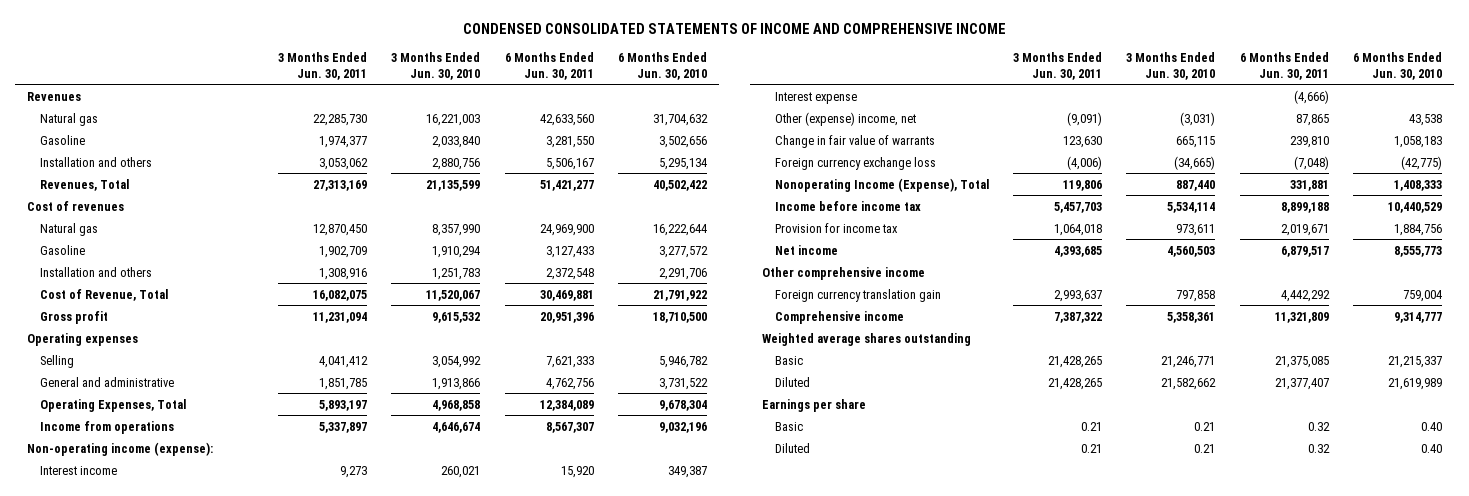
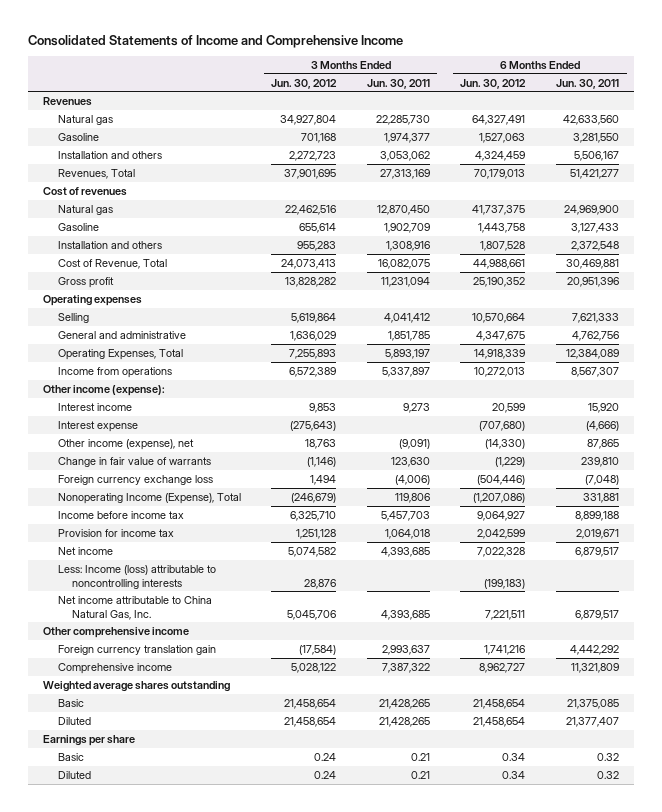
- CONDENSED CONSOLIDATED STATEMENTS OF INCOME AND COMPREHENSIVE INCOME
+ Consolidated Statements of Income and Comprehensive Income
- | 3 Months Ended Jun. 30, 2011 | 3 Months Ended Jun. 30, 2010 | 6 Months Ended Jun. 30, 2011 | 6 Months Ended Jun. 30, 2010
+ | 3 Months Ended Jun. 30, 2012 | 3 Months Ended Jun. 30, 2011 | 6 Months Ended Jun. 30, 2012 | 6 Months Ended Jun. 30, 2011
- Non-operating income (expense):
+ Other income (expense):
- Other (expense) income, net | (9,091) | (3,031) | 87,865 | 43,538
+ Other income (expense), net | 18,763 | (9,091) | (14,330) | 87,865
+ Less: Income (loss) attributable to noncontrolling interests | 28,876 | | (199,183) |
+ Net income attributable to China Natural Gas, Inc. | 5,045,706 | 4,393,685 | 7,221,511 | 6,879,517

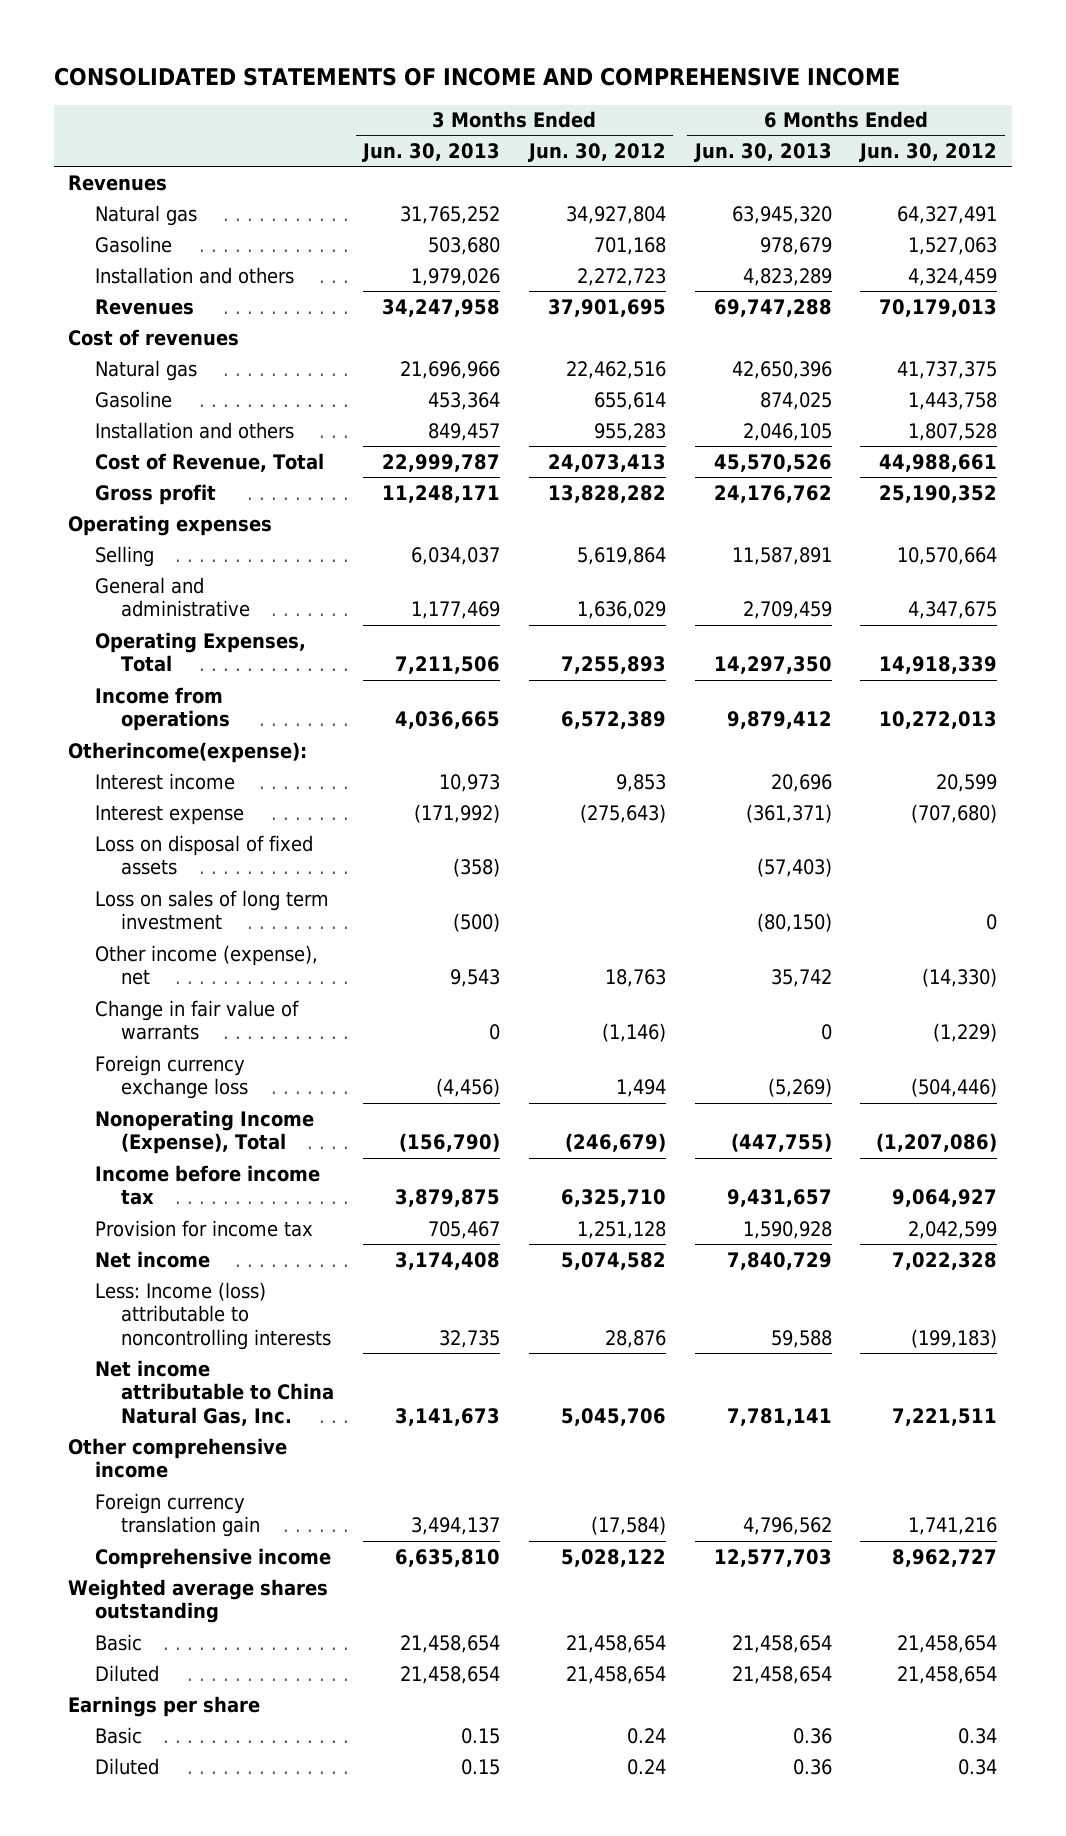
- Consolidated Statements of Income and Comprehensive Income
+ CONSOLIDATED STATEMENTS OF INCOME AND COMPREHENSIVE INCOME
- | 3 Months Ended Jun. 30, 2012 | 3 Months Ended Jun. 30, 2011 | 6 Months Ended Jun. 30, 2012 | 6 Months Ended Jun. 30, 2011
+ | 3 Months Ended Jun. 30, 2013 | 3 Months Ended Jun. 30, 2012 | 6 Months Ended Jun. 30, 2013 | 6 Months Ended Jun. 30, 2012
- Revenues, Total | 37,901,695 | 27,313,169 | 70,179,013 | 51,421,277
+ Revenues | 34,247,958 | 37,901,695 | 69,747,288 | 70,179,013
- Other income (expense):
+ Otherincome(expense):
+ Loss on disposal of fixed assets | (358) | | (57,403) |
+ Loss on sales of long term investment | (500) | | (80,150) | 0

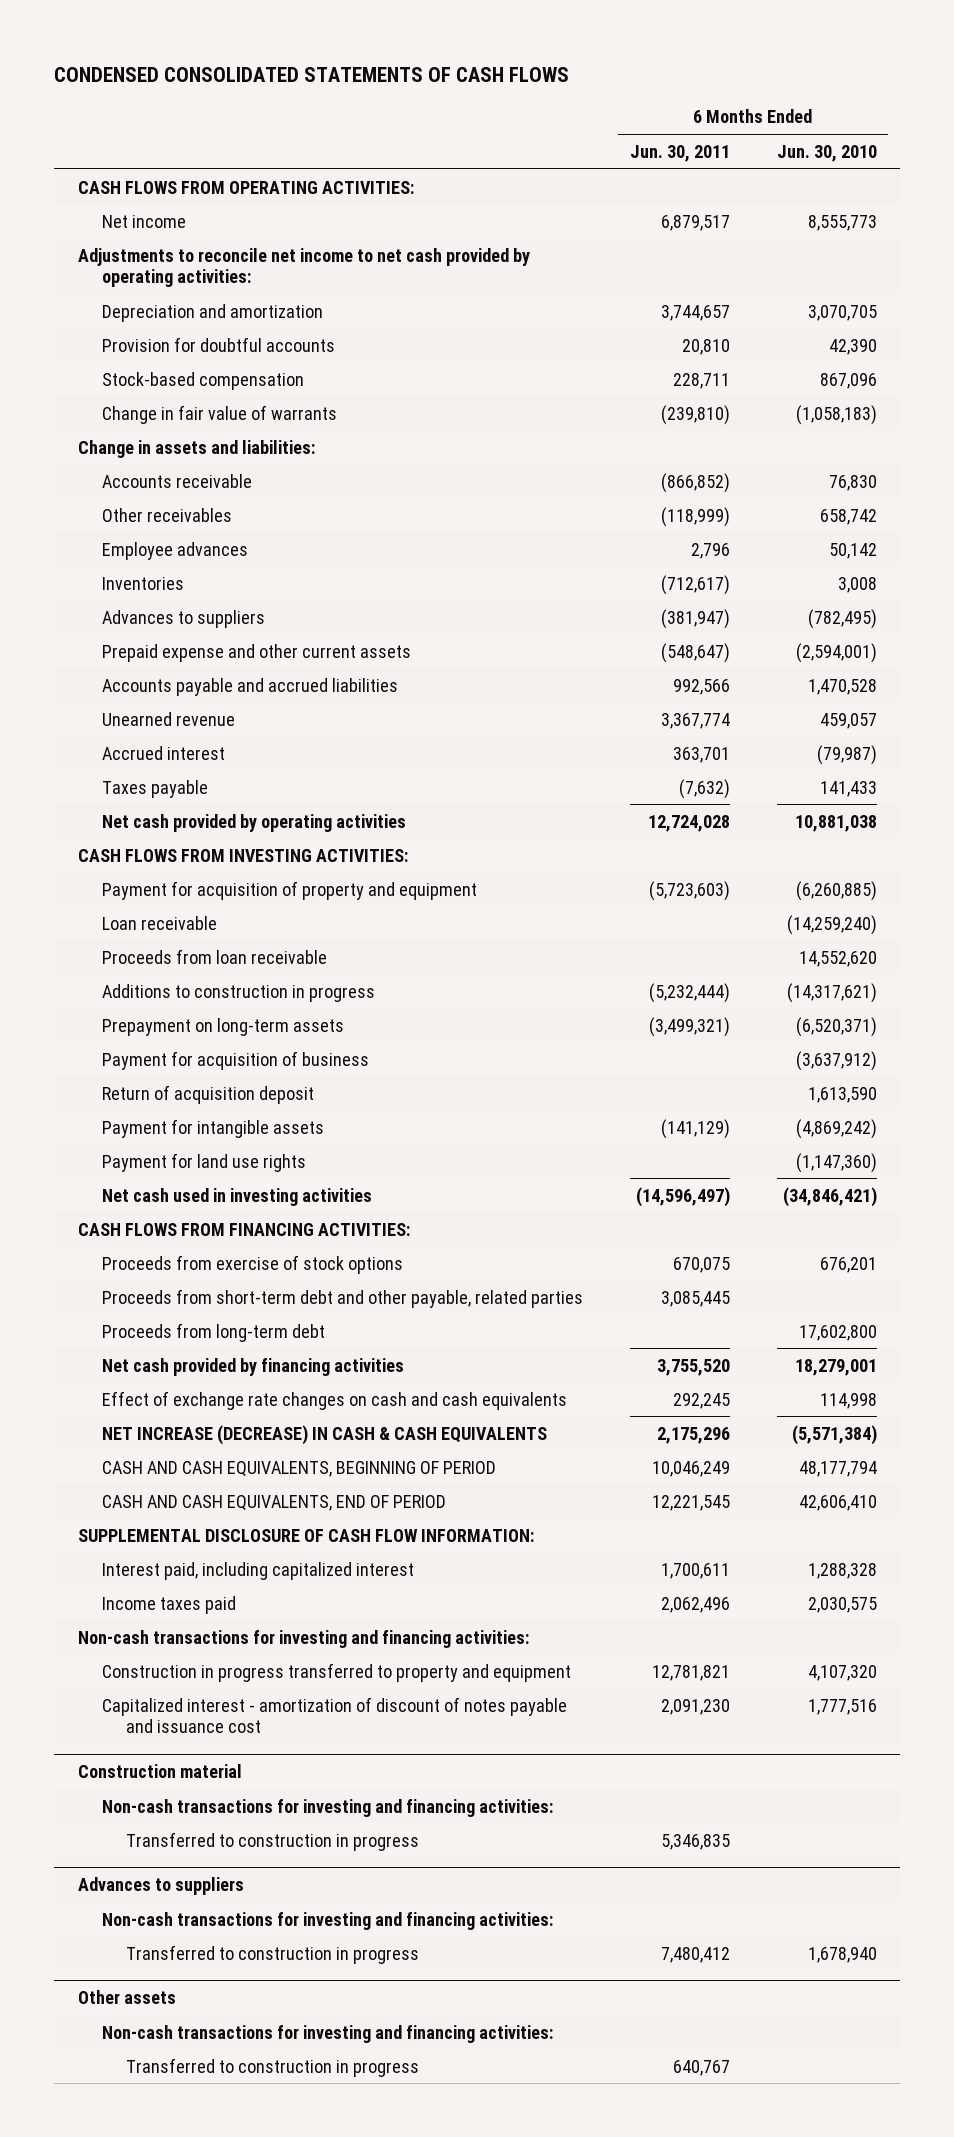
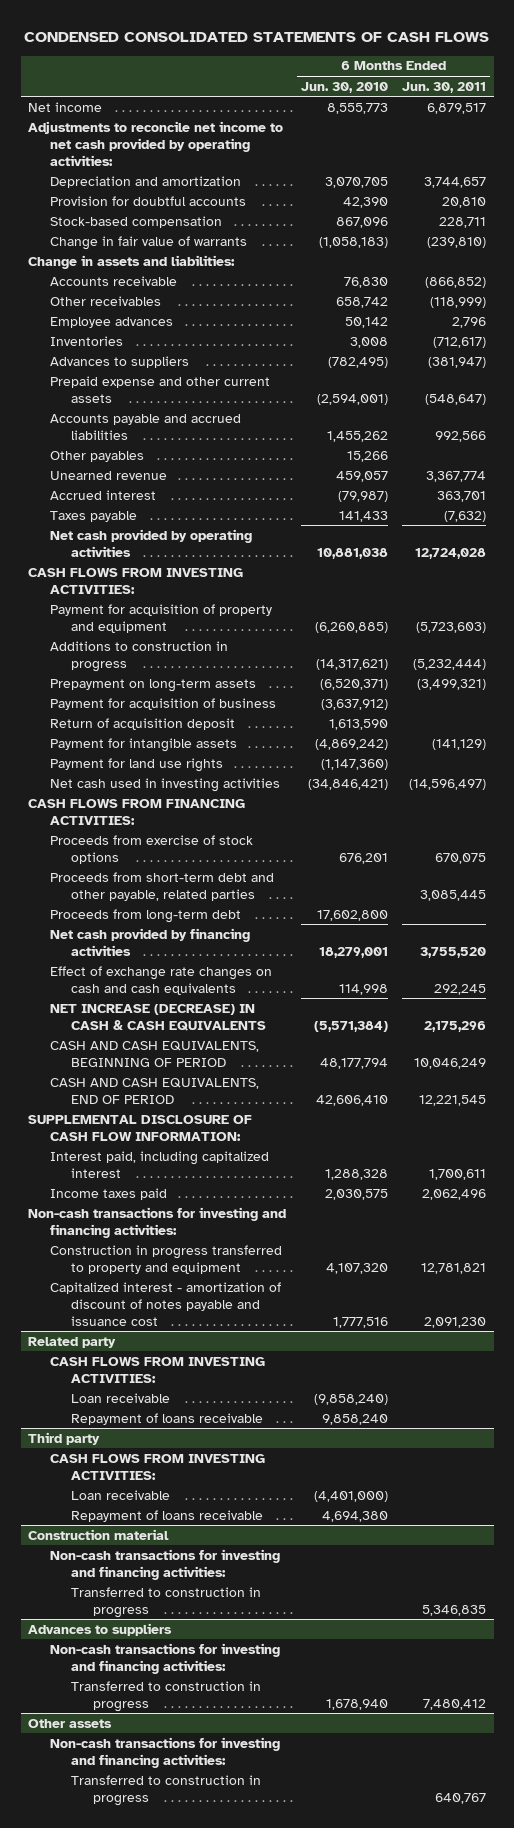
- | 6 Months Ended Jun. 30, 2011 | 6 Months Ended Jun. 30, 2010
+ | 6 Months Ended Jun. 30, 2010 | 6 Months Ended Jun. 30, 2011
- CASH FLOWS FROM OPERATING ACTIVITIES:
- Accounts payable and accrued liabilities | 992,566 | 1,470,528
+ Accounts payable and accrued liabilities | 1,455,262 | 992,566
+ Other payables | 15,266 |
- Loan receivable | | (14,259,240)
- Proceeds from loan receivable | | 14,552,620
+ Related party
+ CASH FLOWS FROM INVESTING ACTIVITIES:
+ Loan receivable | (9,858,240) |
+ Repayment of loans receivable | 9,858,240 |
+ Third party
+ CASH FLOWS FROM INVESTING ACTIVITIES:
+ Loan receivable | (4,401,000) |
+ Repayment of loans receivable | 4,694,380 |

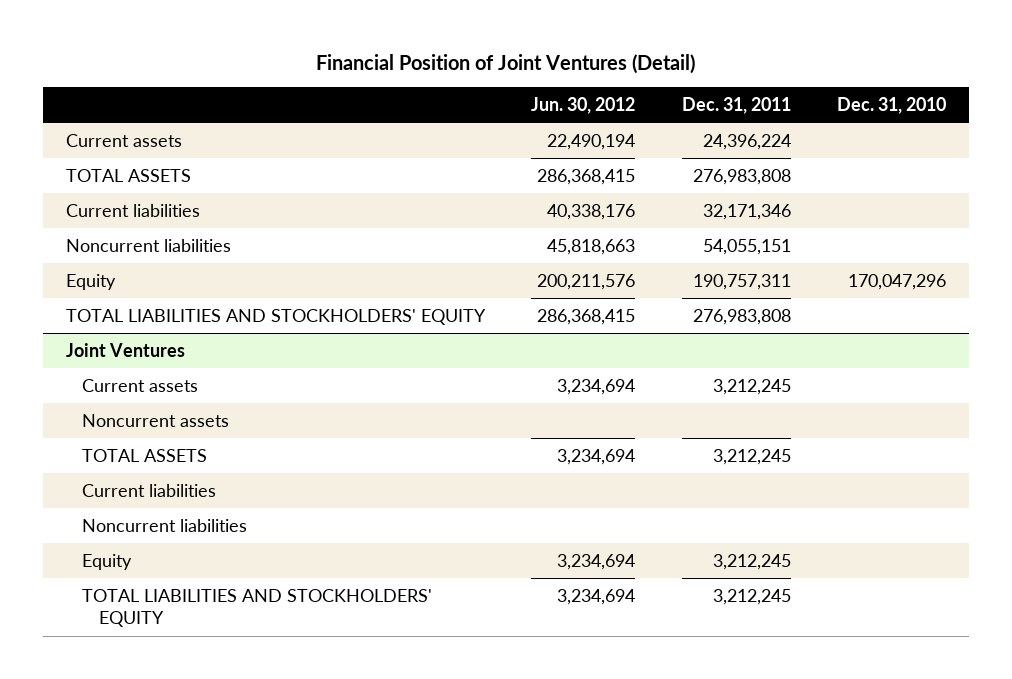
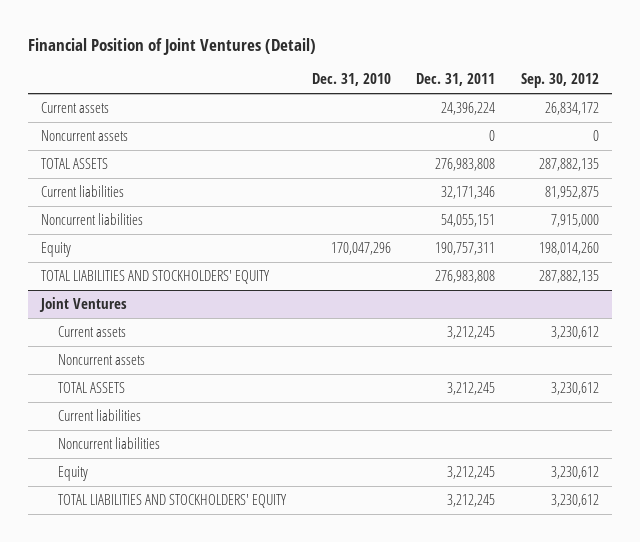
- | Jun. 30, 2012 | Dec. 31, 2011 | Dec. 31, 2010
+ | Dec. 31, 2010 | Dec. 31, 2011 | Sep. 30, 2012
+ Noncurrent assets | | 0 | 0

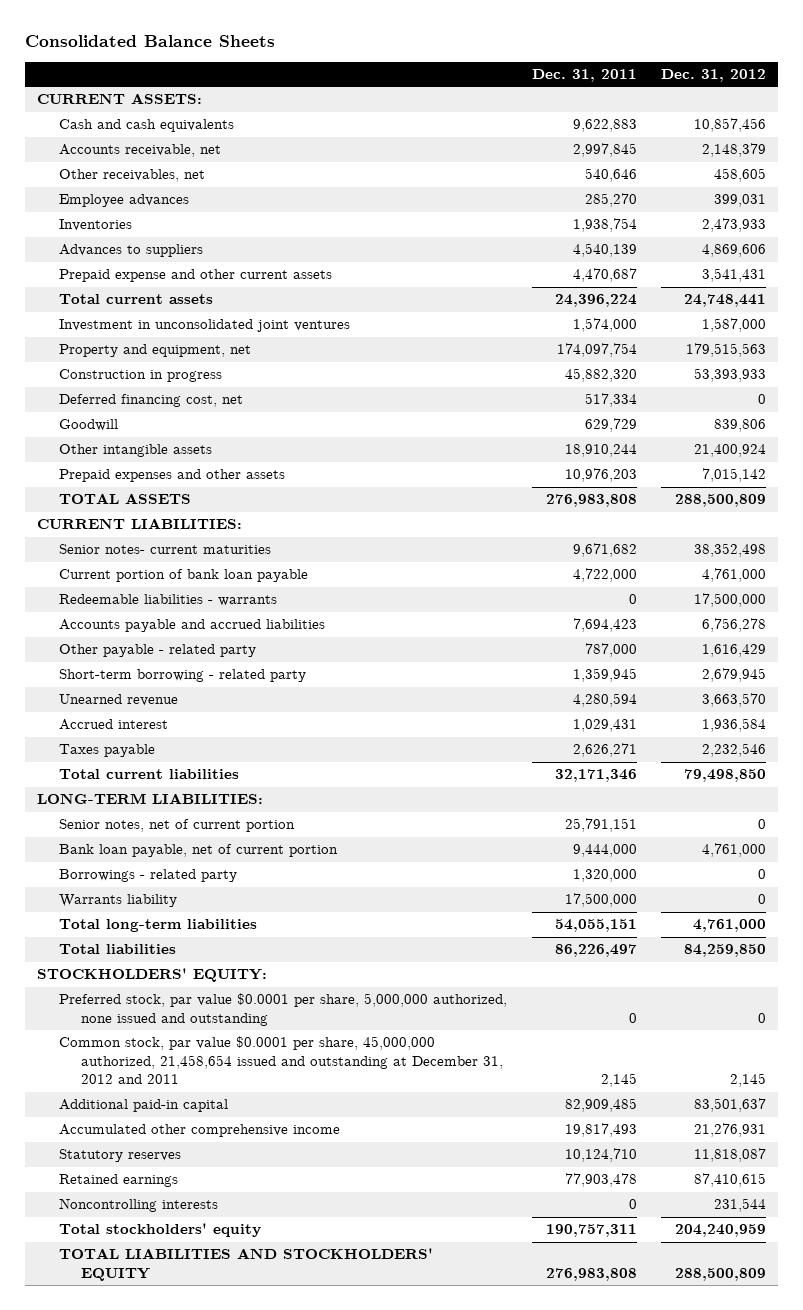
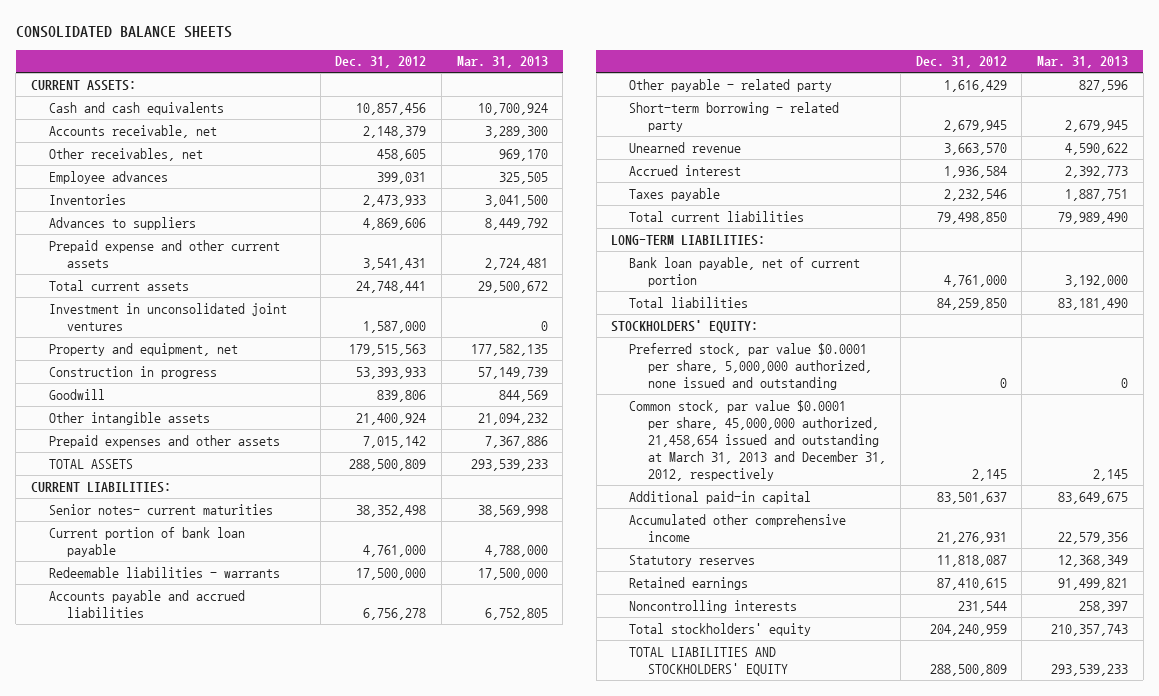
- Consolidated Balance Sheets
+ CONSOLIDATED BALANCE SHEETS
- | Dec. 31, 2011 | Dec. 31, 2012
+ | Dec. 31, 2012 | Mar. 31, 2013
- Deferred financing cost, net | 517,334 | 0
- Senior notes, net of current portion | 25,791,151 | 0
- Borrowings - related party | 1,320,000 | 0
- Warrants liability | 17,500,000 | 0
- Total long-term liabilities | 54,055,151 | 4,761,000
- Common stock, par value $0.0001 per share, 45,000,000 authorized, 21,458,654 issued and outstanding at December 31, 2012 and 2011 | 2,145 | 2,145
+ Common stock, par value $0.0001 per share, 45,000,000 authorized, 21,458,654 issued and outstanding at March 31, 2013 and December 31, 2012, respectively | 2,145 | 2,145

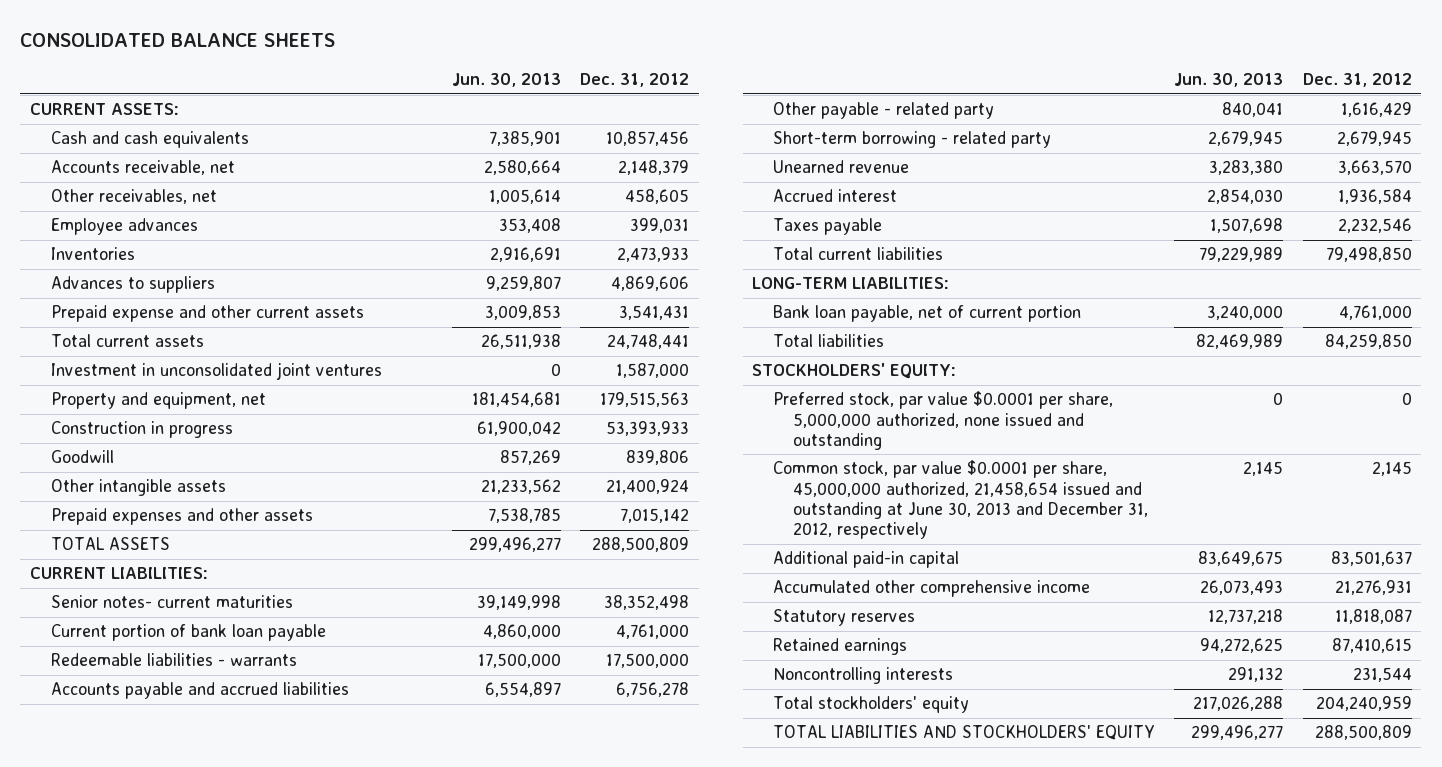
- | Dec. 31, 2012 | Mar. 31, 2013
+ | Jun. 30, 2013 | Dec. 31, 2012
- Common stock, par value $0.0001 per share, 45,000,000 authorized, 21,458,654 issued and outstanding at March 31, 2013 and December 31, 2012, respectively | 2,145 | 2,145
+ Common stock, par value $0.0001 per share, 45,000,000 authorized, 21,458,654 issued and outstanding at June 30, 2013 and December 31, 2012, respectively | 2,145 | 2,145

